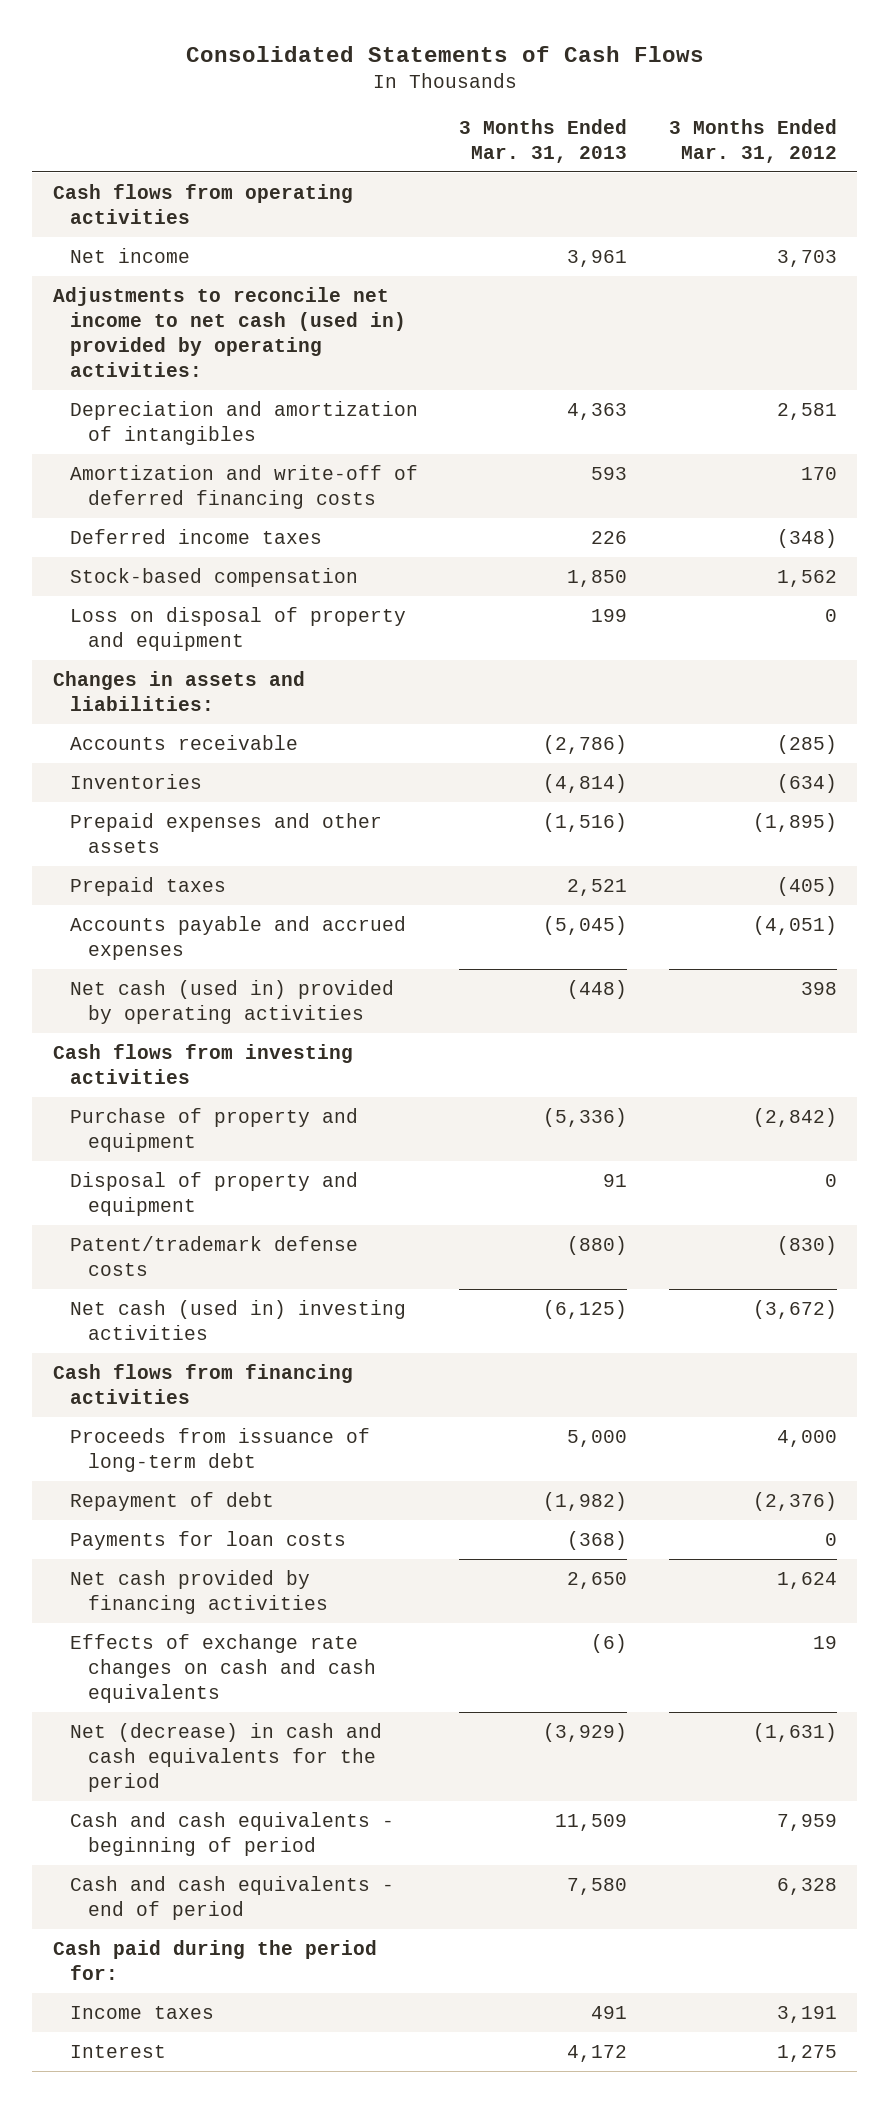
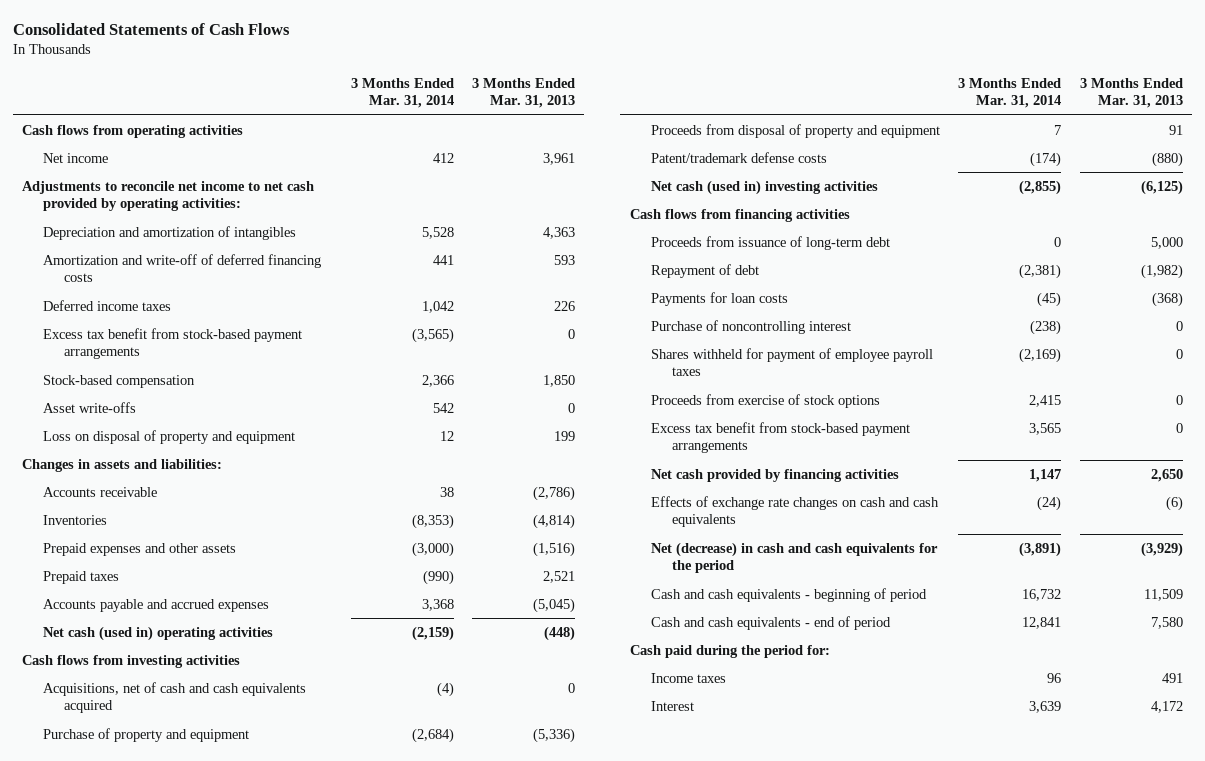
- | 3 Months Ended Mar. 31, 2013 | 3 Months Ended Mar. 31, 2012
+ | 3 Months Ended Mar. 31, 2014 | 3 Months Ended Mar. 31, 2013
- Adjustments to reconcile net income to net cash (used in) provided by operating activities:
+ Adjustments to reconcile net income to net cash provided by operating activities:
+ Excess tax benefit from stock-based payment arrangements | (3,565) | 0
+ Asset write-offs | 542 | 0
- Net cash (used in) provided by operating activities | (448) | 398
+ Net cash (used in) operating activities | (2,159) | (448)
+ Acquisitions, net of cash and cash equivalents acquired | (4) | 0
- Disposal of property and equipment | 91 | 0
+ Proceeds from disposal of property and equipment | 7 | 91
+ Purchase of noncontrolling interest | (238) | 0
+ Shares withheld for payment of employee payroll taxes | (2,169) | 0
+ Proceeds from exercise of stock options | 2,415 | 0
+ Excess tax benefit from stock-based payment arrangements | 3,565 | 0

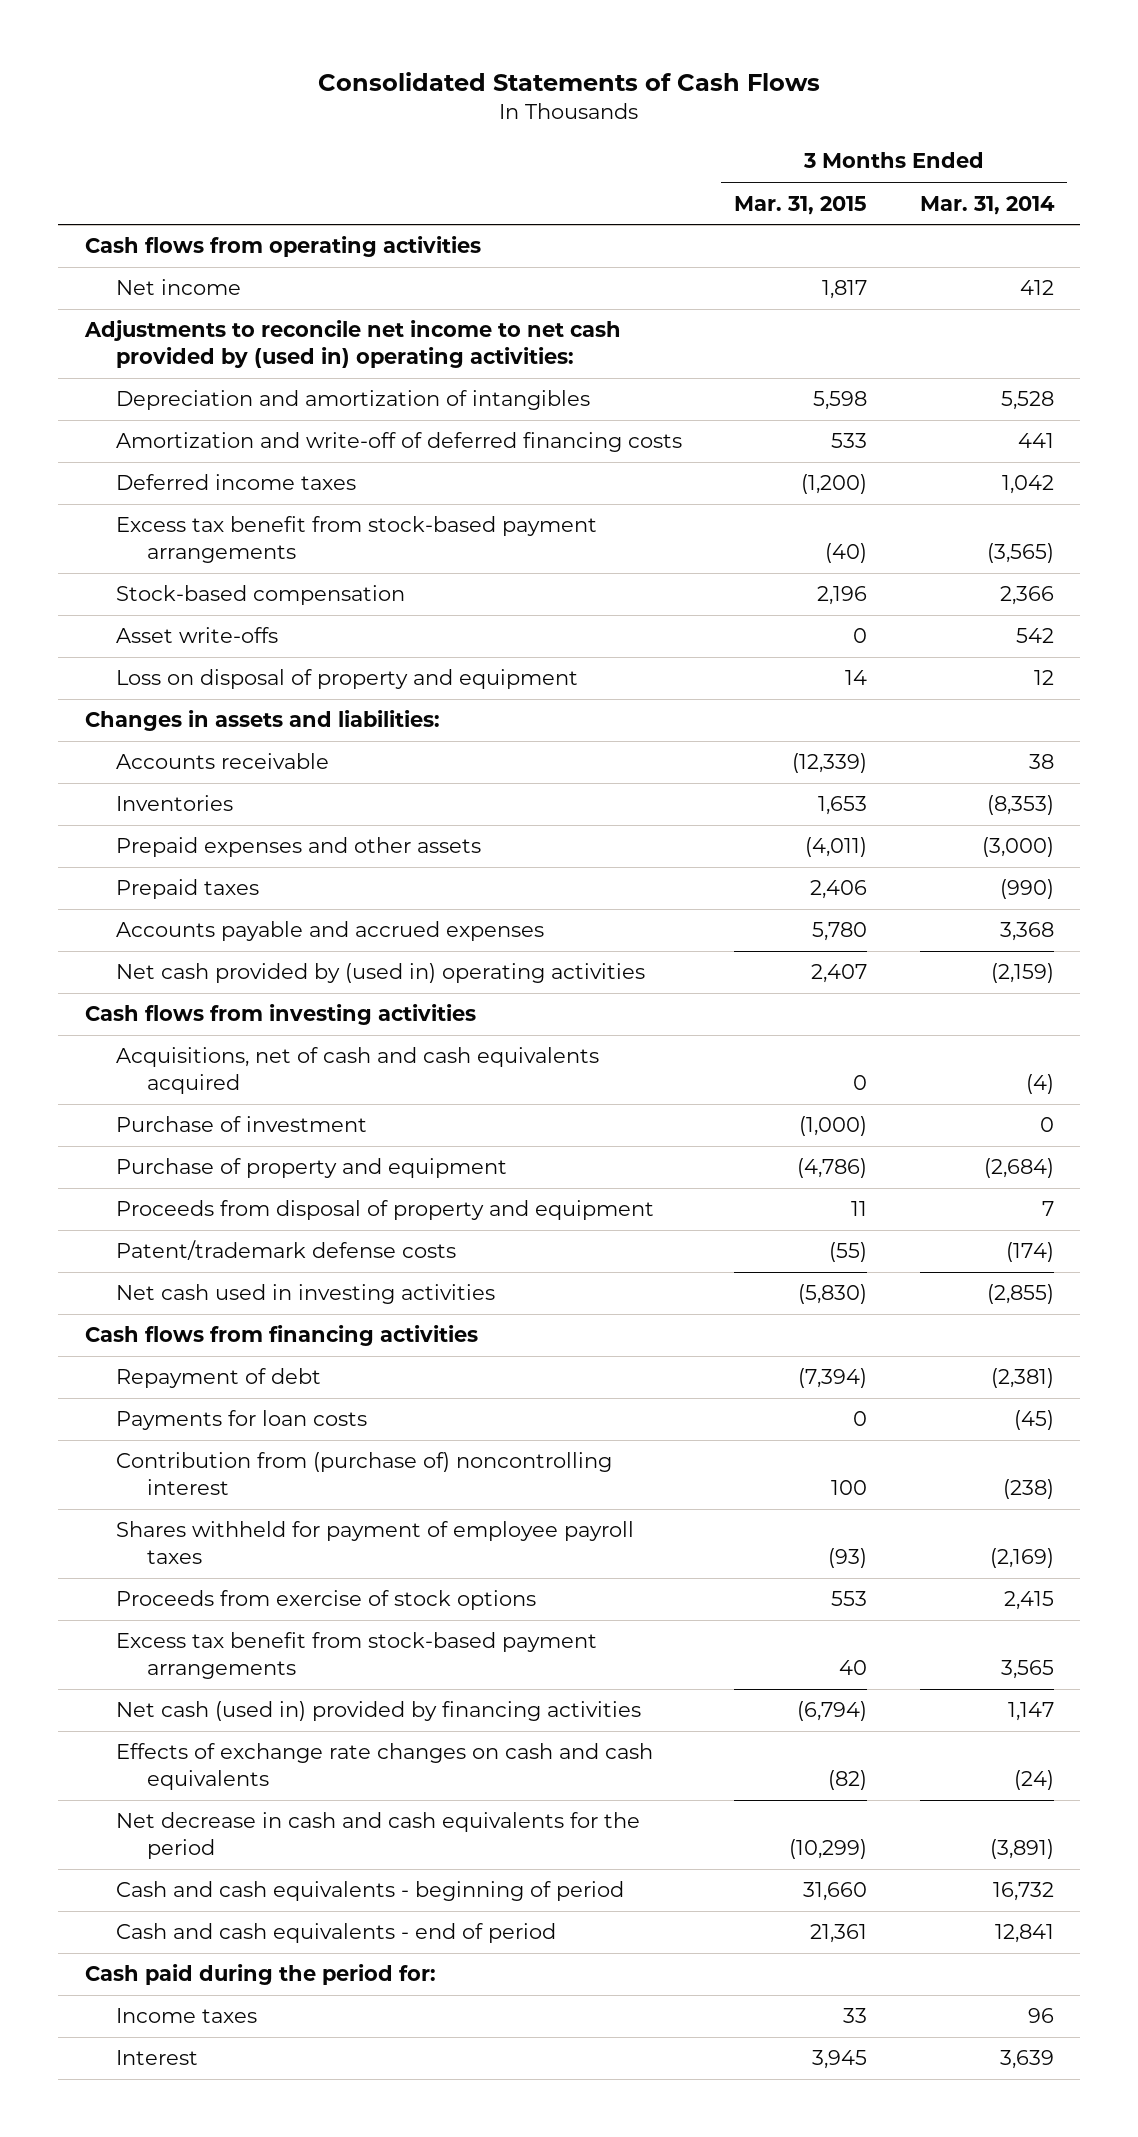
- | 3 Months Ended Mar. 31, 2014 | 3 Months Ended Mar. 31, 2013
+ | 3 Months Ended Mar. 31, 2015 | 3 Months Ended Mar. 31, 2014
- Adjustments to reconcile net income to net cash provided by operating activities:
+ Adjustments to reconcile net income to net cash provided by (used in) operating activities:
- Net cash (used in) operating activities | (2,159) | (448)
+ Net cash provided by (used in) operating activities | 2,407 | (2,159)
+ Purchase of investment | (1,000) | 0
- Net cash (used in) investing activities | (2,855) | (6,125)
+ Net cash used in investing activities | (5,830) | (2,855)
- Proceeds from issuance of long-term debt | 0 | 5,000
- Purchase of noncontrolling interest | (238) | 0
+ Contribution from (purchase of) noncontrolling interest | 100 | (238)
- Net cash provided by financing activities | 1,147 | 2,650
+ Net cash (used in) provided by financing activities | (6,794) | 1,147
- Net (decrease) in cash and cash equivalents for the period | (3,891) | (3,929)
+ Net decrease in cash and cash equivalents for the period | (10,299) | (3,891)

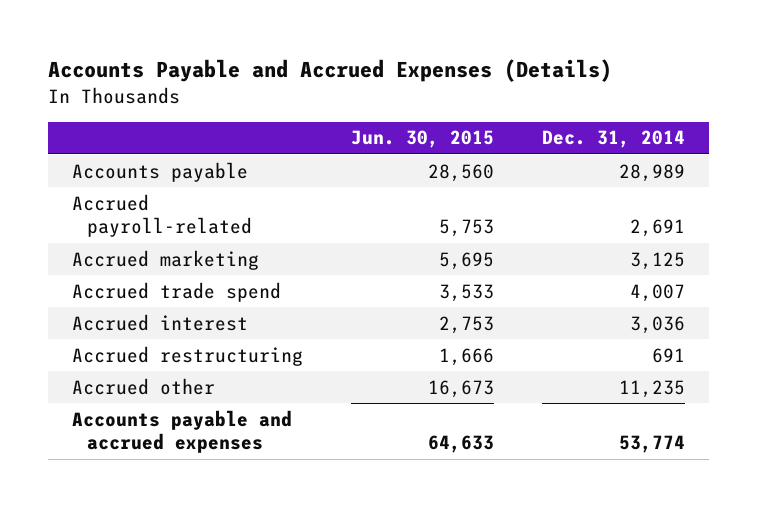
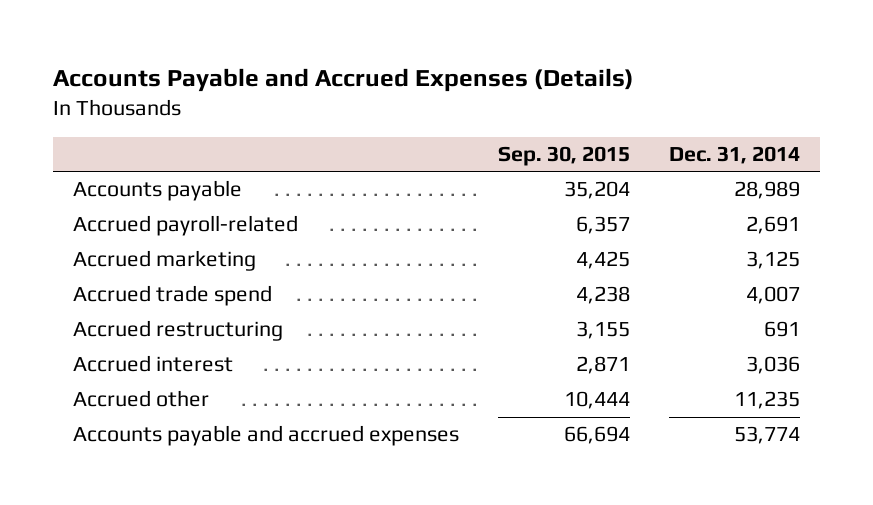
- | Jun. 30, 2015 | Dec. 31, 2014
+ | Sep. 30, 2015 | Dec. 31, 2014
moved down: Accrued interest | 2,871 | 3,036

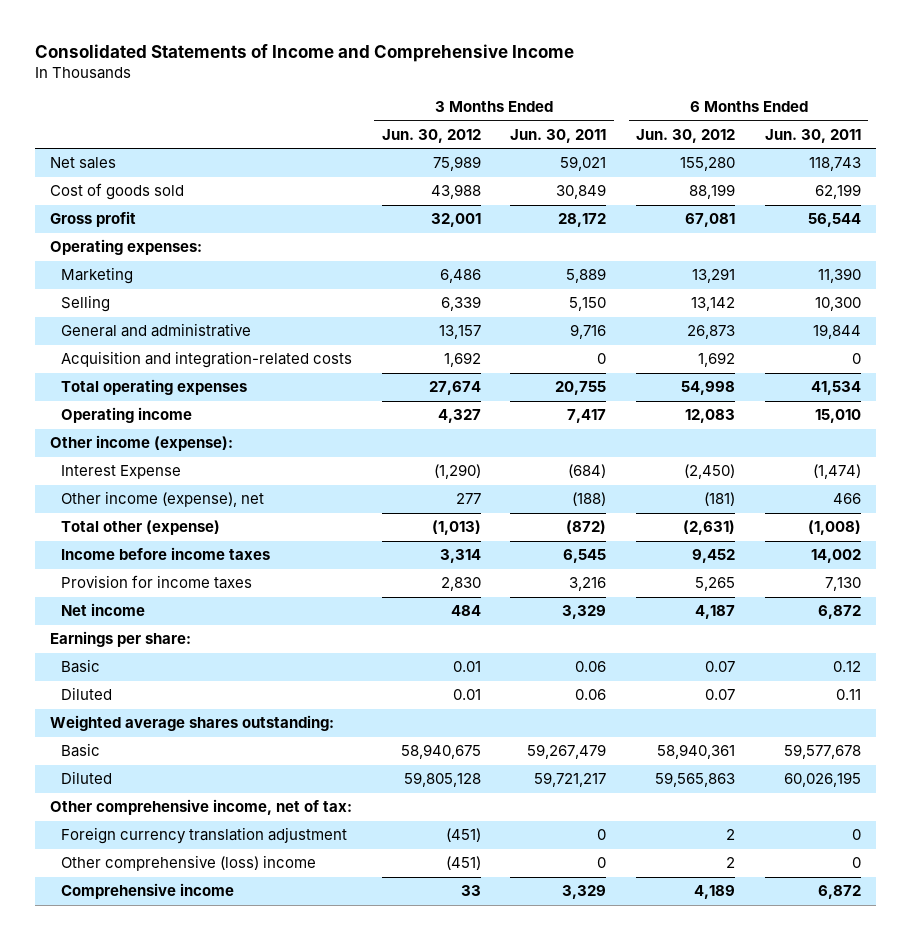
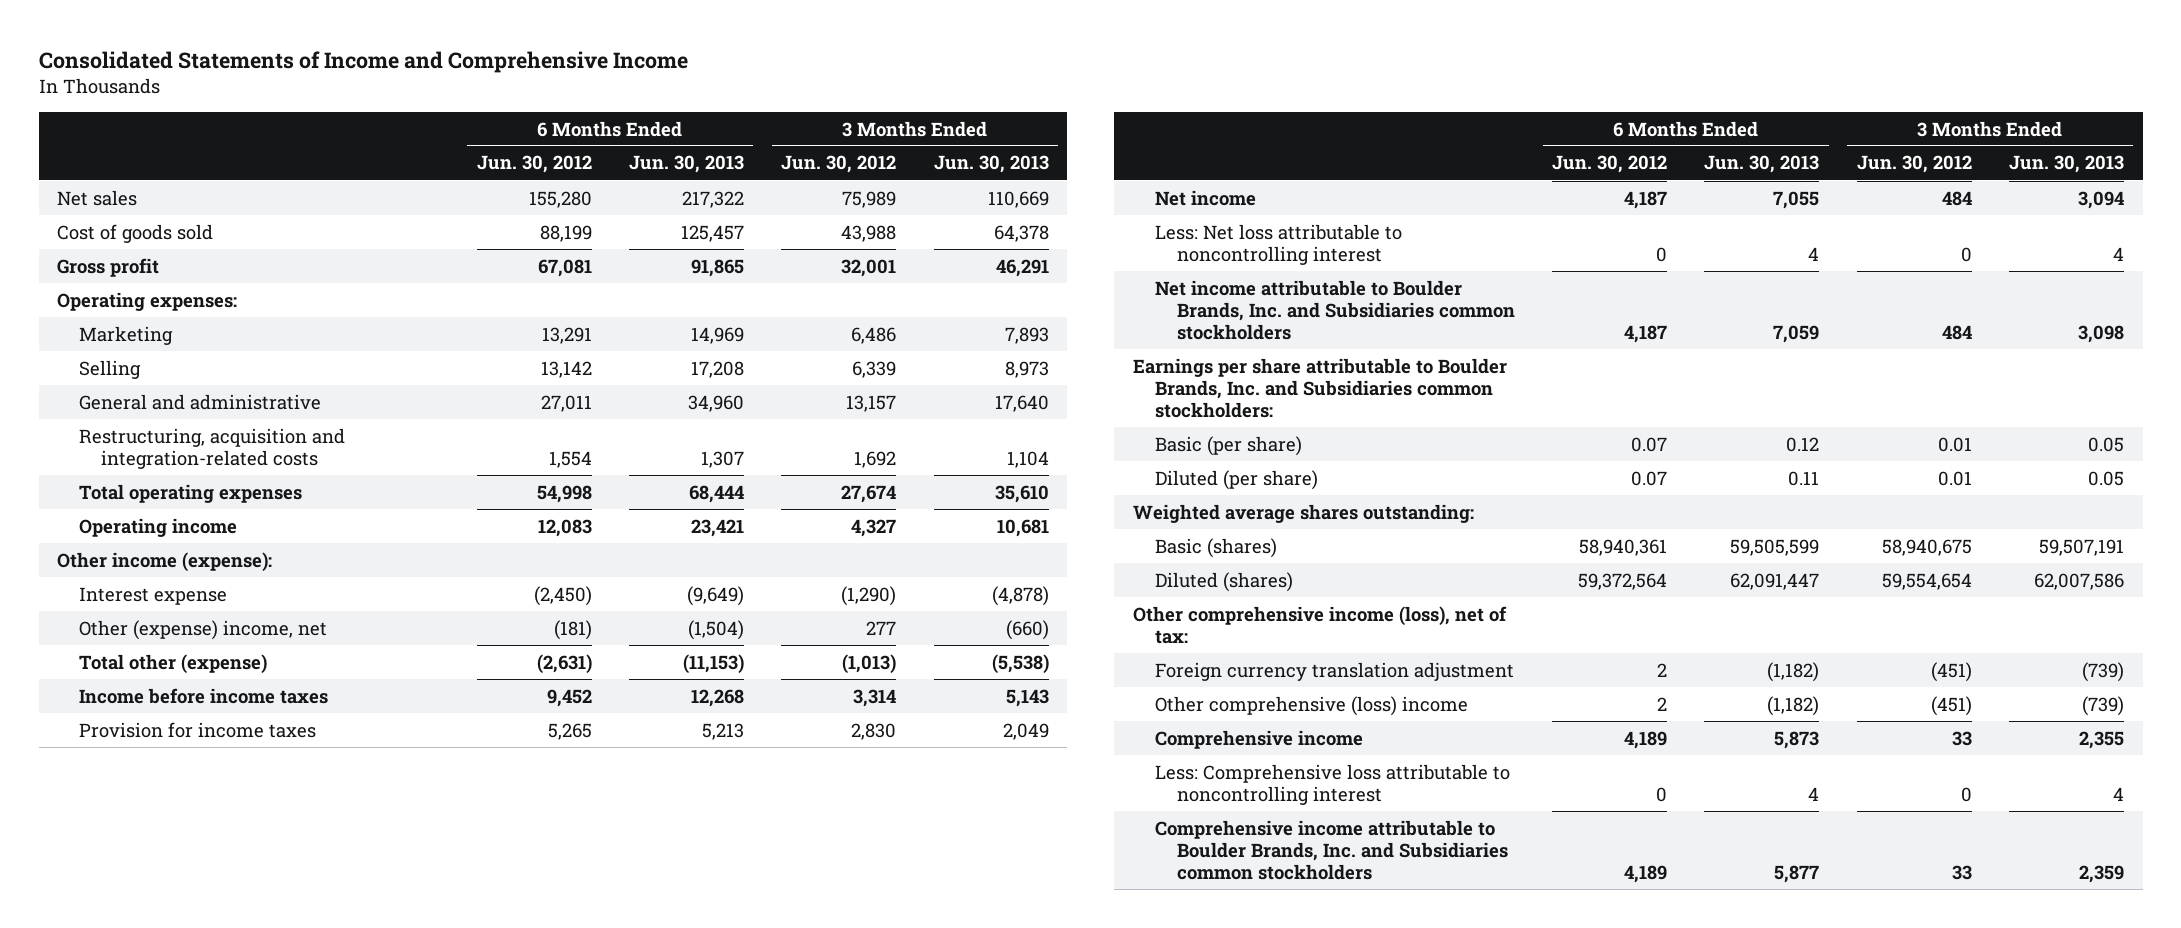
- | 3 Months Ended Jun. 30, 2012 | 3 Months Ended Jun. 30, 2011 | 6 Months Ended Jun. 30, 2012 | 6 Months Ended Jun. 30, 2011
+ | 6 Months Ended Jun. 30, 2012 | 6 Months Ended Jun. 30, 2013 | 3 Months Ended Jun. 30, 2012 | 3 Months Ended Jun. 30, 2013
- General and administrative | 13,157 | 9,716 | 26,873 | 19,844
- Acquisition and integration-related costs | 1,692 | 0 | 1,692 | 0
+ General and administrative | 27,011 | 34,960 | 13,157 | 17,640
+ Restructuring, acquisition and integration-related costs | 1,554 | 1,307 | 1,692 | 1,104
- Interest Expense | (1,290) | (684) | (2,450) | (1,474)
- Other income (expense), net | 277 | (188) | (181) | 466
+ Interest expense | (2,450) | (9,649) | (1,290) | (4,878)
+ Other (expense) income, net | (181) | (1,504) | 277 | (660)
- Earnings per share:
- Basic | 0.01 | 0.06 | 0.07 | 0.12
- Diluted | 0.01 | 0.06 | 0.07 | 0.11
+ Less: Net loss attributable to noncontrolling interest | 0 | 4 | 0 | 4
+ Net income attributable to Boulder Brands, Inc. and Subsidiaries common stockholders | 4,187 | 7,059 | 484 | 3,098
+ Earnings per share attributable to Boulder Brands, Inc. and Subsidiaries common stockholders:
+ Basic (per share) | 0.07 | 0.12 | 0.01 | 0.05
+ Diluted (per share) | 0.07 | 0.11 | 0.01 | 0.05
- Basic | 58,940,675 | 59,267,479 | 58,940,361 | 59,577,678
- Diluted | 59,805,128 | 59,721,217 | 59,565,863 | 60,026,195
- Other comprehensive income, net of tax:
+ Basic (shares) | 58,940,361 | 59,505,599 | 58,940,675 | 59,507,191
+ Diluted (shares) | 59,372,564 | 62,091,447 | 59,554,654 | 62,007,586
+ Other comprehensive income (loss), net of tax:
+ Less: Comprehensive loss attributable to noncontrolling interest | 0 | 4 | 0 | 4
+ Comprehensive income attributable to Boulder Brands, Inc. and Subsidiaries common stockholders | 4,189 | 5,877 | 33 | 2,359

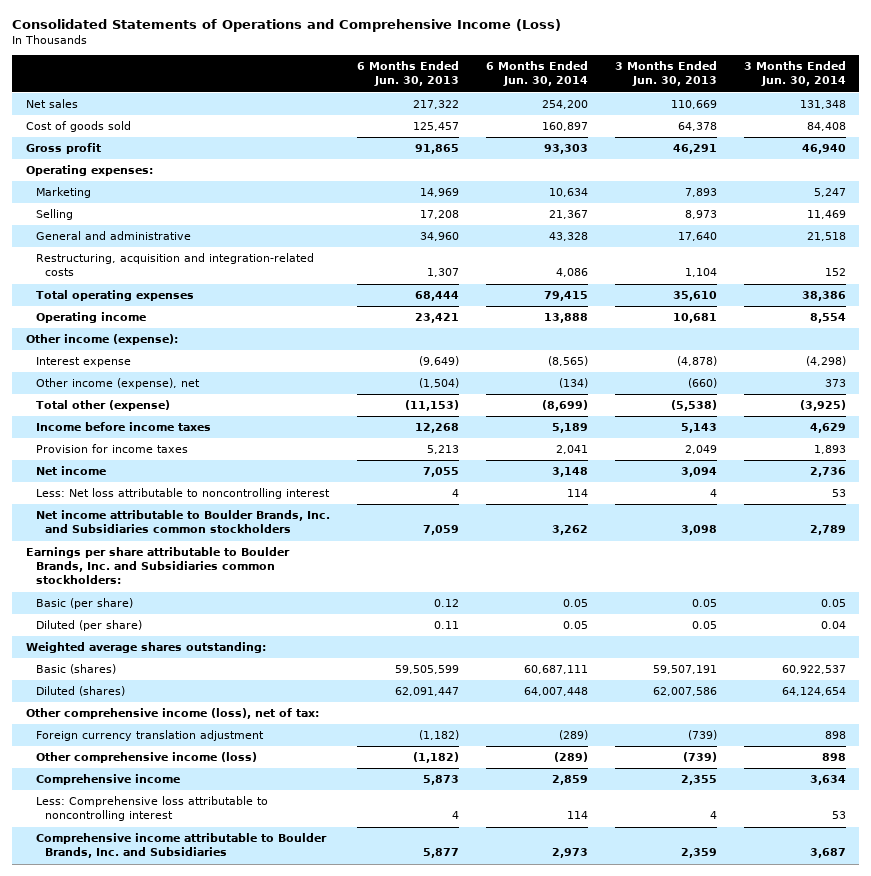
- Consolidated Statements of Income and Comprehensive Income
+ Consolidated Statements of Operations and Comprehensive Income (Loss)
- | 6 Months Ended Jun. 30, 2012 | 6 Months Ended Jun. 30, 2013 | 3 Months Ended Jun. 30, 2012 | 3 Months Ended Jun. 30, 2013
+ | 6 Months Ended Jun. 30, 2013 | 6 Months Ended Jun. 30, 2014 | 3 Months Ended Jun. 30, 2013 | 3 Months Ended Jun. 30, 2014
- Other (expense) income, net | (181) | (1,504) | 277 | (660)
+ Other income (expense), net | (1,504) | (134) | (660) | 373
- Other comprehensive (loss) income | 2 | (1,182) | (451) | (739)
+ Other comprehensive income (loss) | (1,182) | (289) | (739) | 898
- Comprehensive income attributable to Boulder Brands, Inc. and Subsidiaries common stockholders | 4,189 | 5,877 | 33 | 2,359
+ Comprehensive income attributable to Boulder Brands, Inc. and Subsidiaries | 5,877 | 2,973 | 2,359 | 3,687

